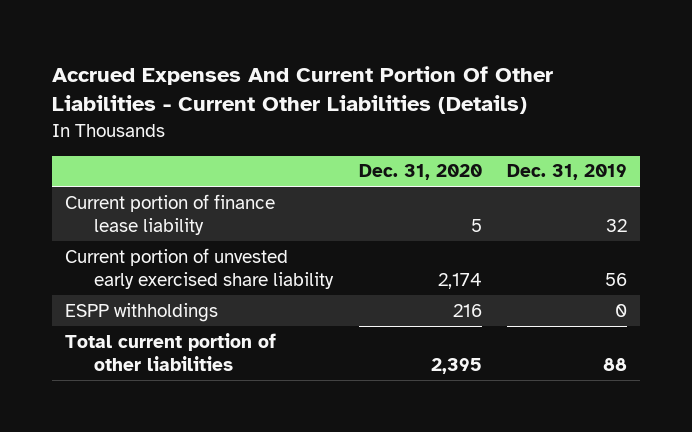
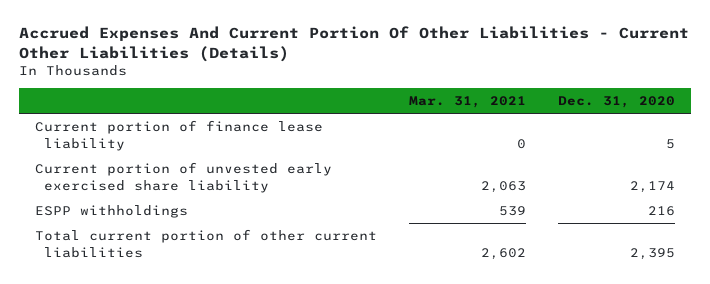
- | Dec. 31, 2020 | Dec. 31, 2019
+ | Mar. 31, 2021 | Dec. 31, 2020
- Total current portion of other liabilities | 2,395 | 88
+ Total current portion of other current liabilities | 2,602 | 2,395

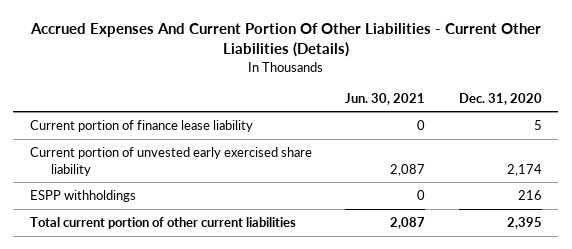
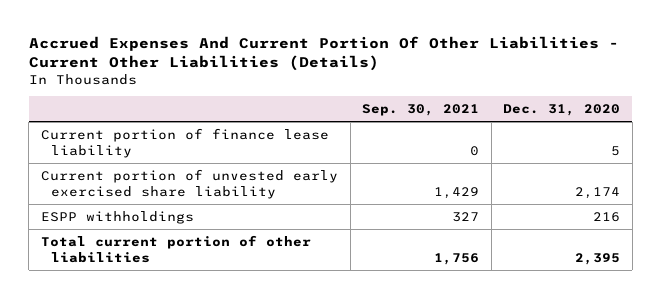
- | Jun. 30, 2021 | Dec. 31, 2020
+ | Sep. 30, 2021 | Dec. 31, 2020
- Total current portion of other current liabilities | 2,087 | 2,395
+ Total current portion of other liabilities | 1,756 | 2,395

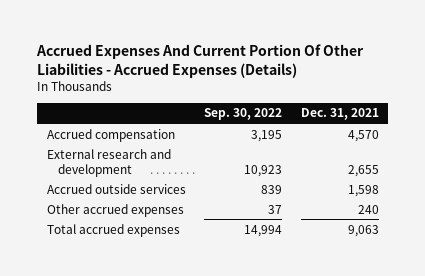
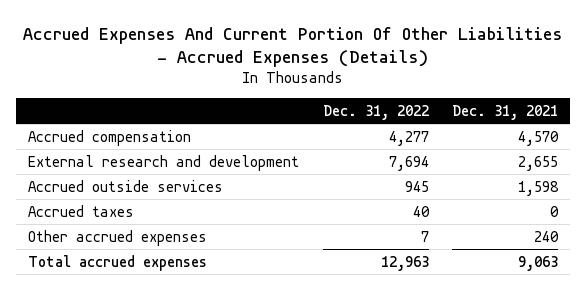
- | Sep. 30, 2022 | Dec. 31, 2021
+ | Dec. 31, 2022 | Dec. 31, 2021
+ Accrued taxes | 40 | 0

